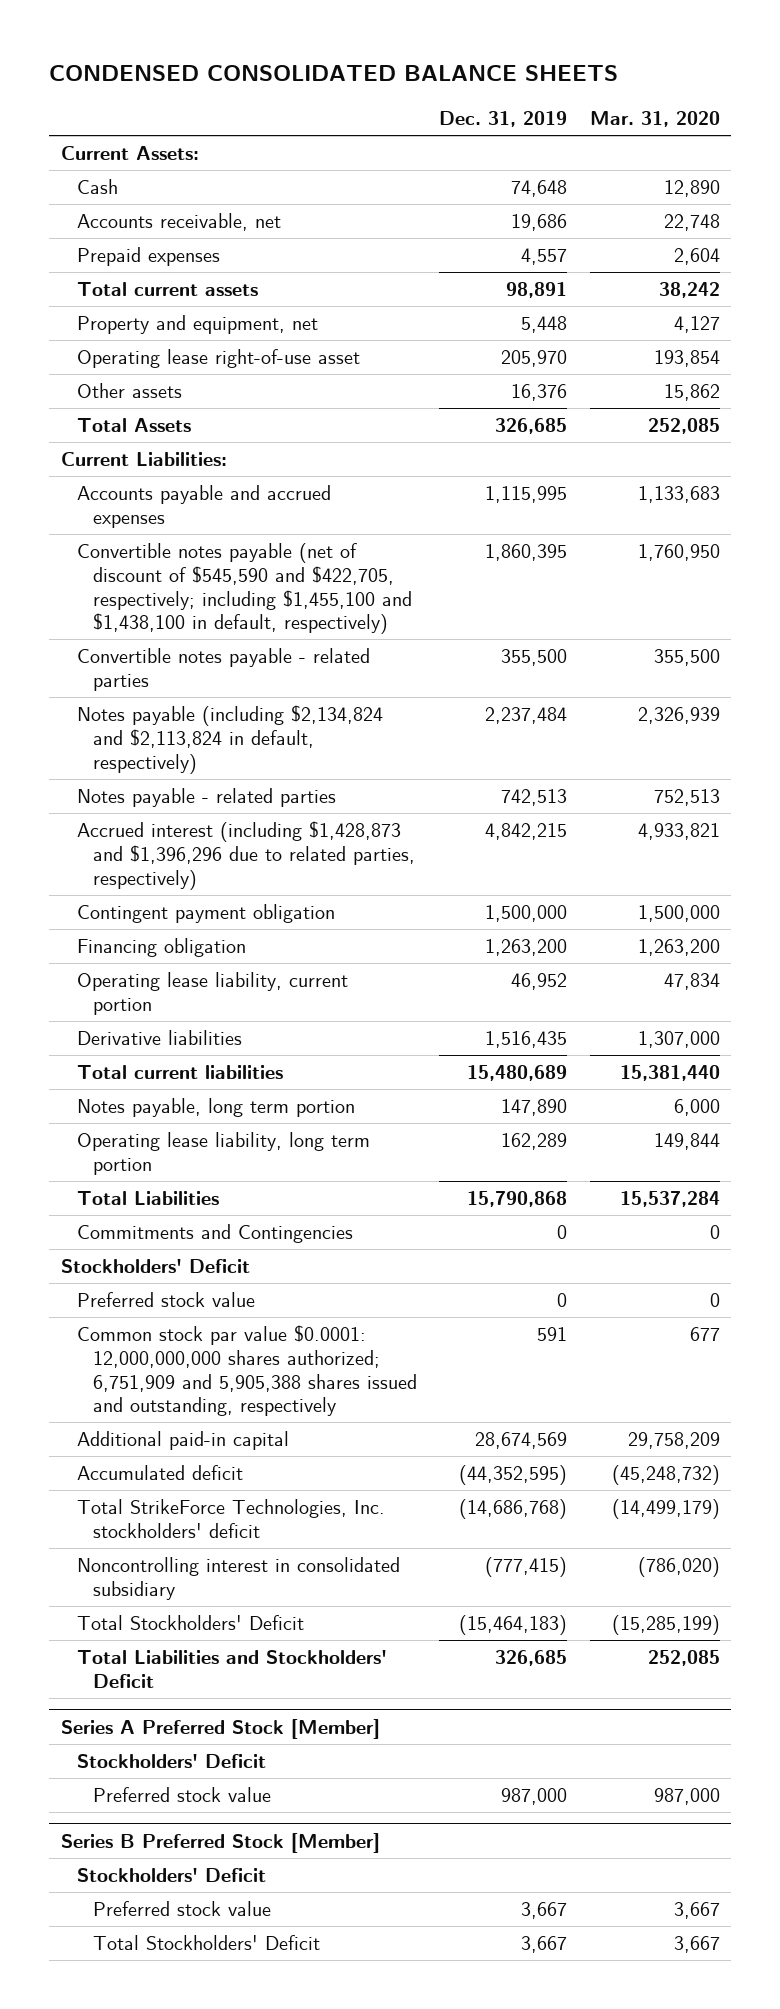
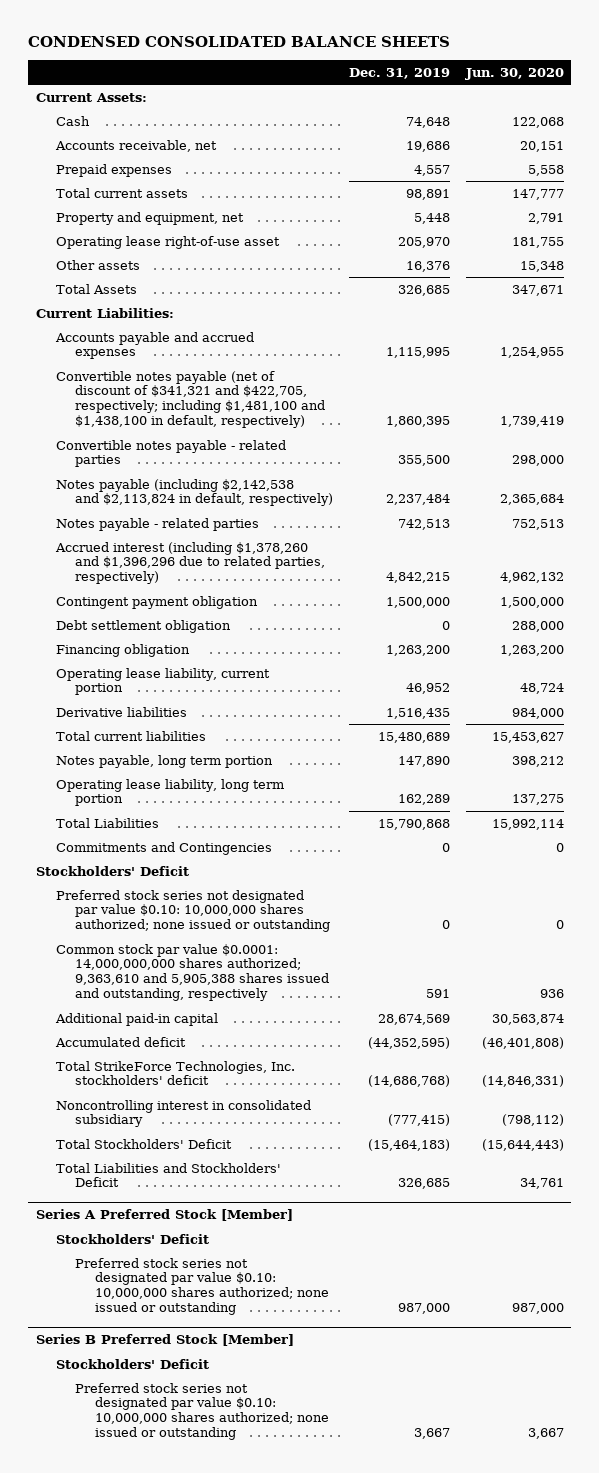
- | Dec. 31, 2019 | Mar. 31, 2020
+ | Dec. 31, 2019 | Jun. 30, 2020
- Convertible notes payable (net of discount of $545,590 and $422,705, respectively; including $1,455,100 and $1,438,100 in default, respectively) | 1,860,395 | 1,760,950
+ Convertible notes payable (net of discount of $341,321 and $422,705, respectively; including $1,481,100 and $1,438,100 in default, respectively) | 1,860,395 | 1,739,419
- Notes payable (including $2,134,824 and $2,113,824 in default, respectively) | 2,237,484 | 2,326,939
+ Notes payable (including $2,142,538 and $2,113,824 in default, respectively) | 2,237,484 | 2,365,684
- Accrued interest (including $1,428,873 and $1,396,296 due to related parties, respectively) | 4,842,215 | 4,933,821
+ Accrued interest (including $1,378,260 and $1,396,296 due to related parties, respectively) | 4,842,215 | 4,962,132
+ Debt settlement obligation | 0 | 288,000
- Preferred stock value | 0 | 0
- Common stock par value $0.0001: 12,000,000,000 shares authorized; 6,751,909 and 5,905,388 shares issued and outstanding, respectively | 591 | 677
+ Preferred stock series not designated par value $0.10: 10,000,000 shares authorized; none issued or outstanding | 0 | 0
+ Common stock par value $0.0001: 14,000,000,000 shares authorized; 9,363,610 and 5,905,388 shares issued and outstanding, respectively | 591 | 936
@ Series A Preferred Stock [Member]
- Preferred stock value | 987,000 | 987,000
+ Preferred stock series not designated par value $0.10: 10,000,000 shares authorized; none issued or outstanding | 987,000 | 987,000
@ Series B Preferred Stock [Member]
- Preferred stock value | 3,667 | 3,667
- Total Stockholders' Deficit | 3,667 | 3,667
+ Preferred stock series not designated par value $0.10: 10,000,000 shares authorized; none issued or outstanding | 3,667 | 3,667

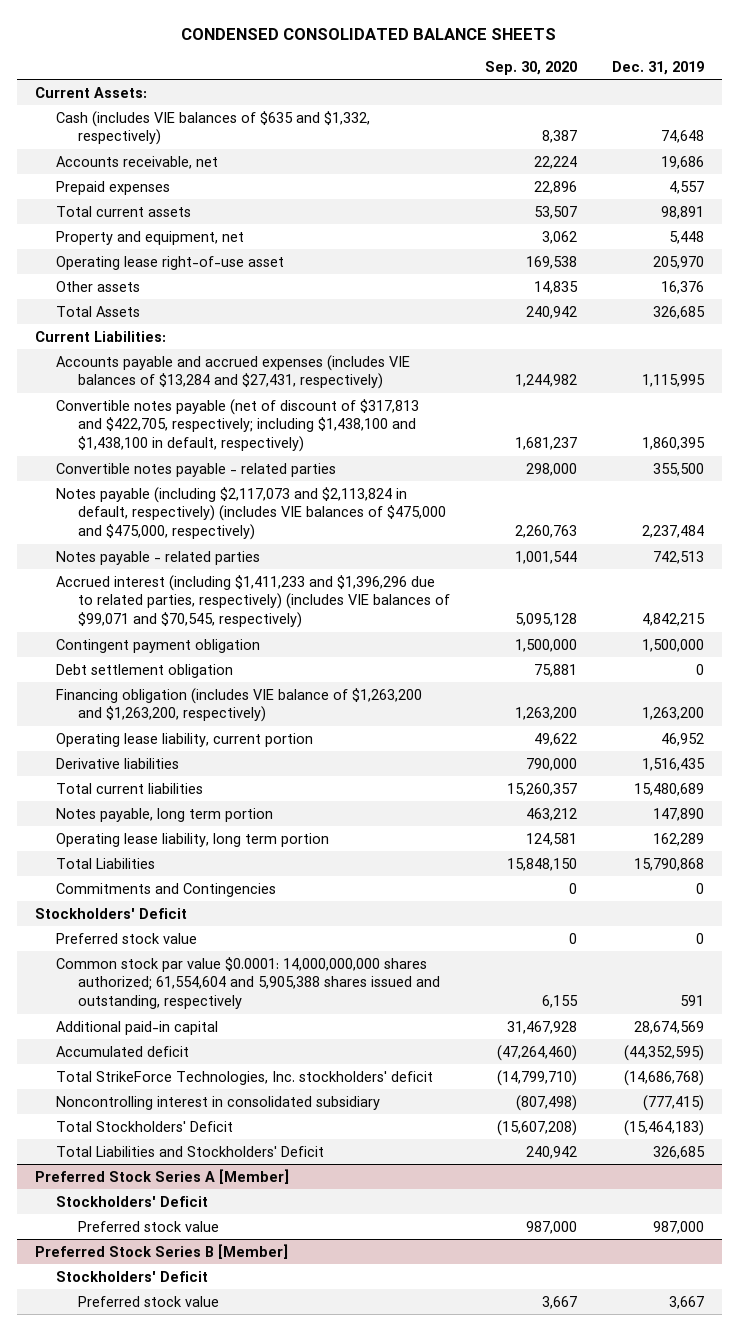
- | Dec. 31, 2019 | Jun. 30, 2020
+ | Sep. 30, 2020 | Dec. 31, 2019
- Cash | 74,648 | 122,068
+ Cash (includes VIE balances of $635 and $1,332, respectively) | 8,387 | 74,648
- Accounts payable and accrued expenses | 1,115,995 | 1,254,955
- Convertible notes payable (net of discount of $341,321 and $422,705, respectively; including $1,481,100 and $1,438,100 in default, respectively) | 1,860,395 | 1,739,419
+ Accounts payable and accrued expenses (includes VIE balances of $13,284 and $27,431, respectively) | 1,244,982 | 1,115,995
+ Convertible notes payable (net of discount of $317,813 and $422,705, respectively; including $1,438,100 and $1,438,100 in default, respectively) | 1,681,237 | 1,860,395
- Notes payable (including $2,142,538 and $2,113,824 in default, respectively) | 2,237,484 | 2,365,684
+ Notes payable (including $2,117,073 and $2,113,824 in default, respectively) (includes VIE balances of $475,000 and $475,000, respectively) | 2,260,763 | 2,237,484
- Accrued interest (including $1,378,260 and $1,396,296 due to related parties, respectively) | 4,842,215 | 4,962,132
+ Accrued interest (including $1,411,233 and $1,396,296 due to related parties, respectively) (includes VIE balances of $99,071 and $70,545, respectively) | 5,095,128 | 4,842,215
- Financing obligation | 1,263,200 | 1,263,200
+ Financing obligation (includes VIE balance of $1,263,200 and $1,263,200, respectively) | 1,263,200 | 1,263,200
- Preferred stock series not designated par value $0.10: 10,000,000 shares authorized; none issued or outstanding | 0 | 0
- Common stock par value $0.0001: 14,000,000,000 shares authorized; 9,363,610 and 5,905,388 shares issued and outstanding, respectively | 591 | 936
+ Preferred stock value | 0 | 0
+ Common stock par value $0.0001: 14,000,000,000 shares authorized; 61,554,604 and 5,905,388 shares issued and outstanding, respectively | 6,155 | 591
- Series A Preferred Stock [Member]
+ Preferred Stock Series A [Member]
- Preferred stock series not designated par value $0.10: 10,000,000 shares authorized; none issued or outstanding | 987,000 | 987,000
- Series B Preferred Stock [Member]
+ Preferred stock value | 987,000 | 987,000
+ Preferred Stock Series B [Member]
- Preferred stock series not designated par value $0.10: 10,000,000 shares authorized; none issued or outstanding | 3,667 | 3,667
+ Preferred stock value | 3,667 | 3,667

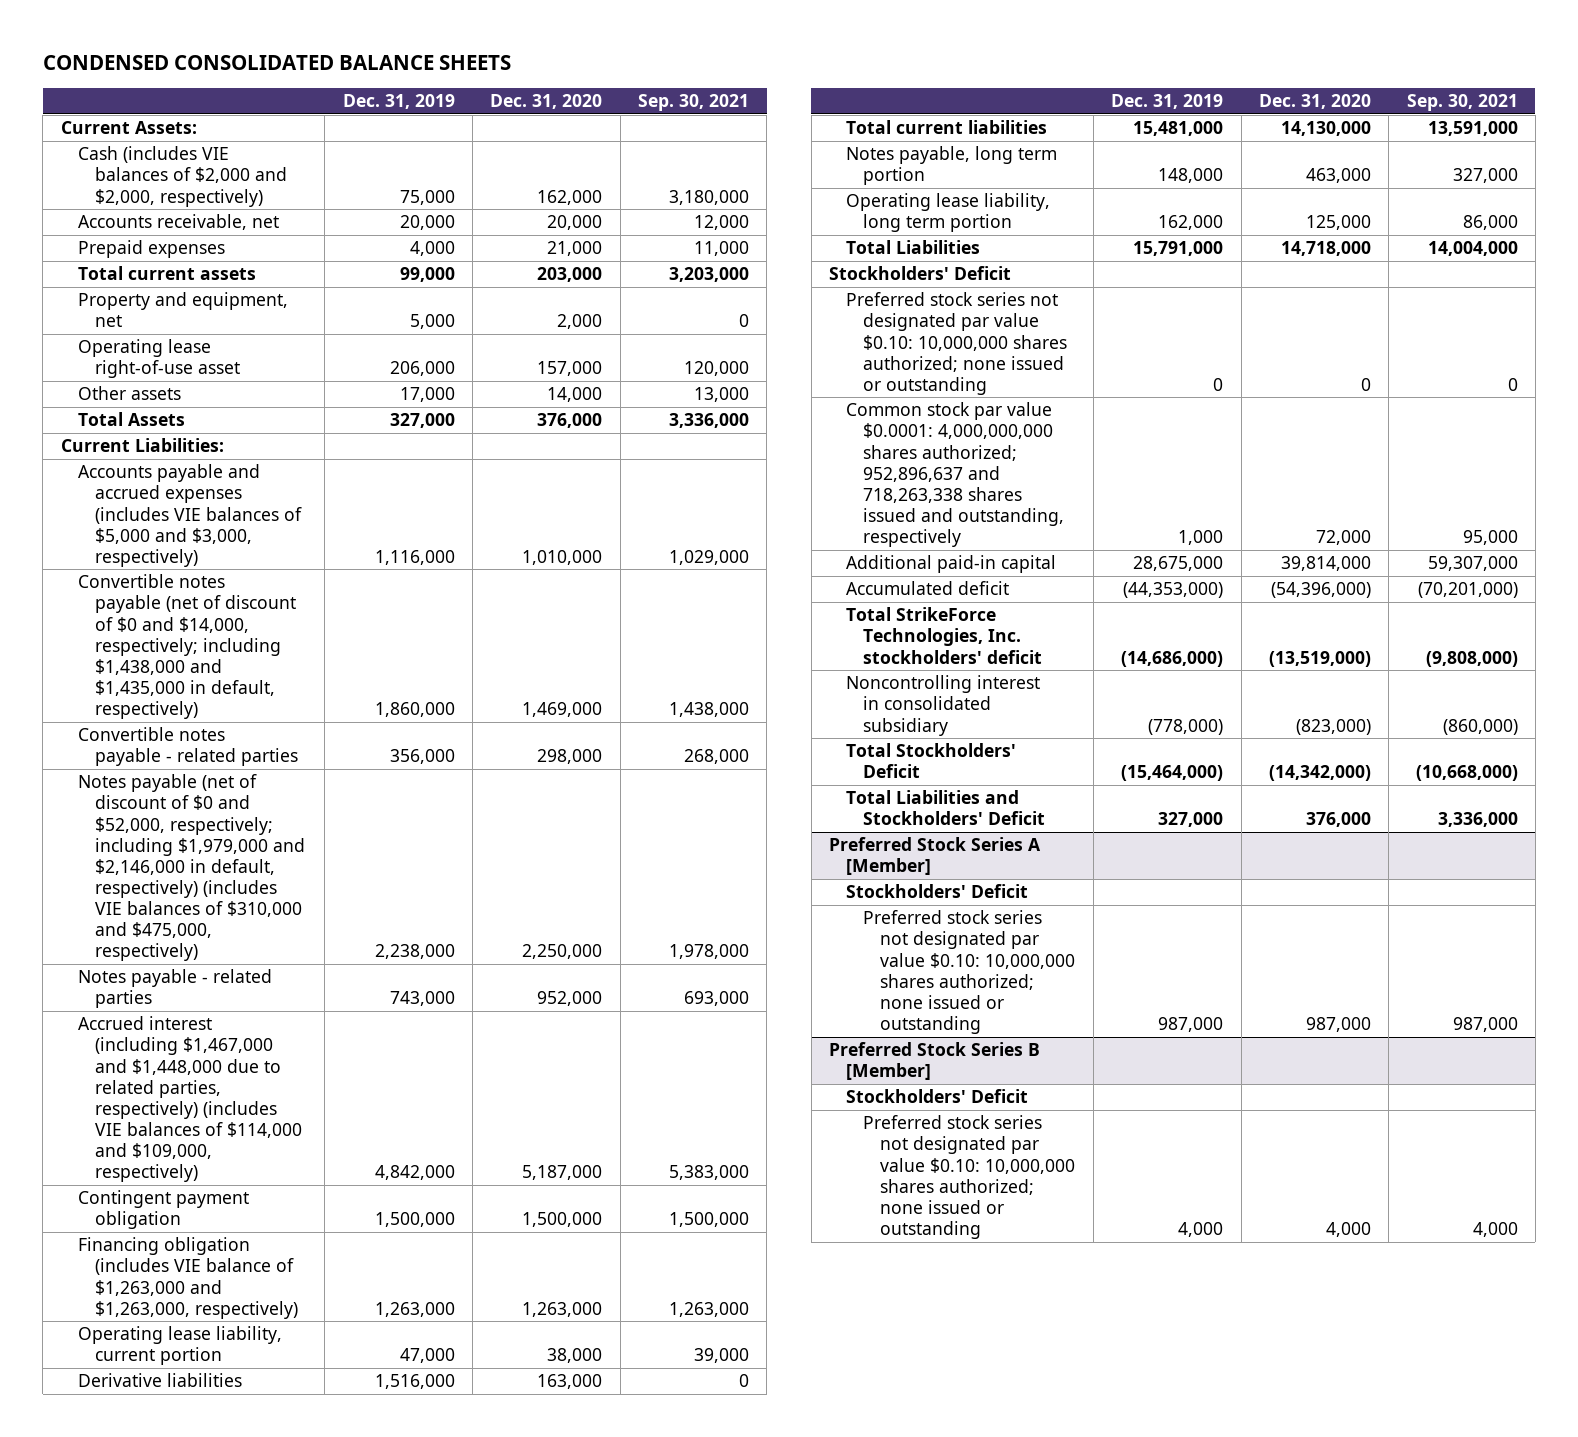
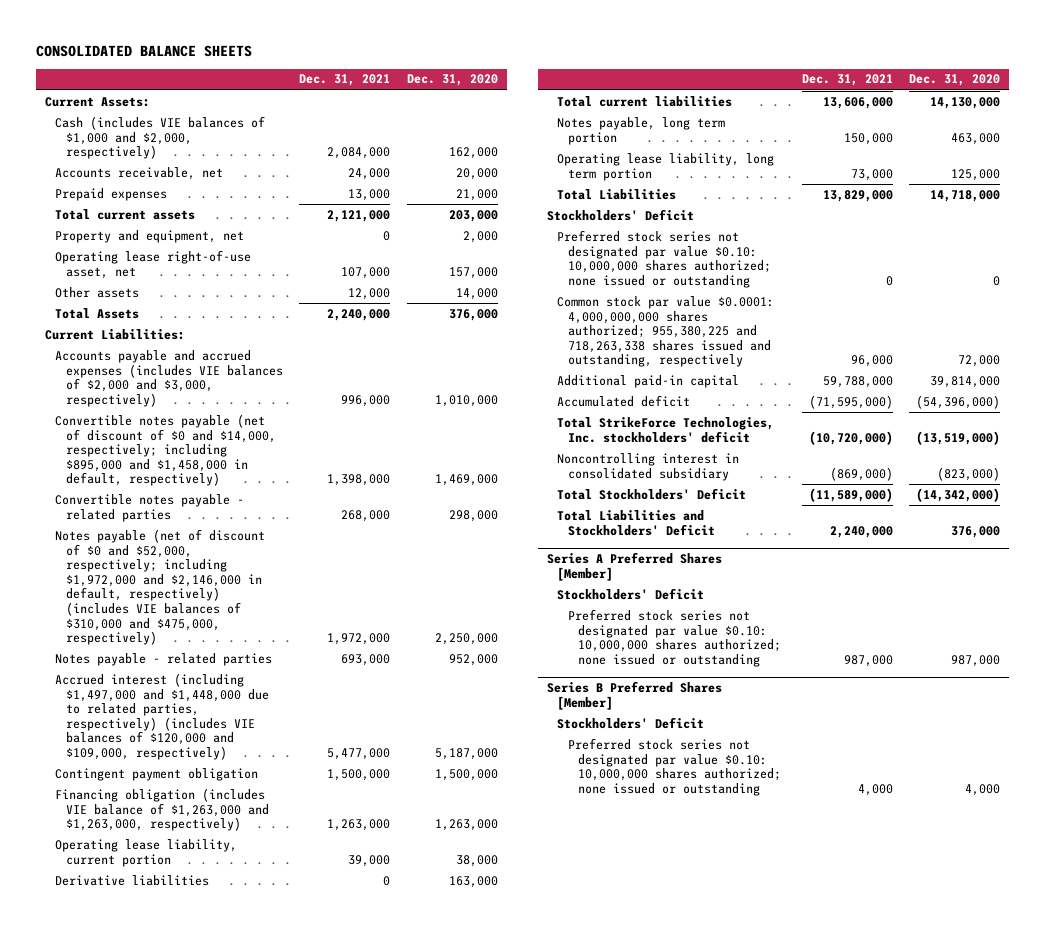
- CONDENSED CONSOLIDATED BALANCE SHEETS
+ CONSOLIDATED BALANCE SHEETS
- | Dec. 31, 2019 | Dec. 31, 2020 | Sep. 30, 2021
+ | Dec. 31, 2021 | Dec. 31, 2020
- Cash (includes VIE balances of $2,000 and $2,000, respectively) | 75,000 | 162,000 | 3,180,000
+ Cash (includes VIE balances of $1,000 and $2,000, respectively) | 2,084,000 | 162,000
- Operating lease right-of-use asset | 206,000 | 157,000 | 120,000
+ Operating lease right-of-use asset, net | 107,000 | 157,000
- Accounts payable and accrued expenses (includes VIE balances of $5,000 and $3,000, respectively) | 1,116,000 | 1,010,000 | 1,029,000
- Convertible notes payable (net of discount of $0 and $14,000, respectively; including $1,438,000 and $1,435,000 in default, respectively) | 1,860,000 | 1,469,000 | 1,438,000
+ Accounts payable and accrued expenses (includes VIE balances of $2,000 and $3,000, respectively) | 996,000 | 1,010,000
+ Convertible notes payable (net of discount of $0 and $14,000, respectively; including $895,000 and $1,458,000 in default, respectively) | 1,398,000 | 1,469,000
- Notes payable (net of discount of $0 and $52,000, respectively; including $1,979,000 and $2,146,000 in default, respectively) (includes VIE balances of $310,000 and $475,000, respectively) | 2,238,000 | 2,250,000 | 1,978,000
+ Notes payable (net of discount of $0 and $52,000, respectively; including $1,972,000 and $2,146,000 in default, respectively) (includes VIE balances of $310,000 and $475,000, respectively) | 1,972,000 | 2,250,000
- Accrued interest (including $1,467,000 and $1,448,000 due to related parties, respectively) (includes VIE balances of $114,000 and $109,000, respectively) | 4,842,000 | 5,187,000 | 5,383,000
+ Accrued interest (including $1,497,000 and $1,448,000 due to related parties, respectively) (includes VIE balances of $120,000 and $109,000, respectively) | 5,477,000 | 5,187,000
- Common stock par value $0.0001: 4,000,000,000 shares authorized; 952,896,637 and 718,263,338 shares issued and outstanding, respectively | 1,000 | 72,000 | 95,000
+ Common stock par value $0.0001: 4,000,000,000 shares authorized; 955,380,225 and 718,263,338 shares issued and outstanding, respectively | 96,000 | 72,000
- Preferred Stock Series A [Member]
+ Series A Preferred Shares [Member]
- Preferred Stock Series B [Member]
+ Series B Preferred Shares [Member]

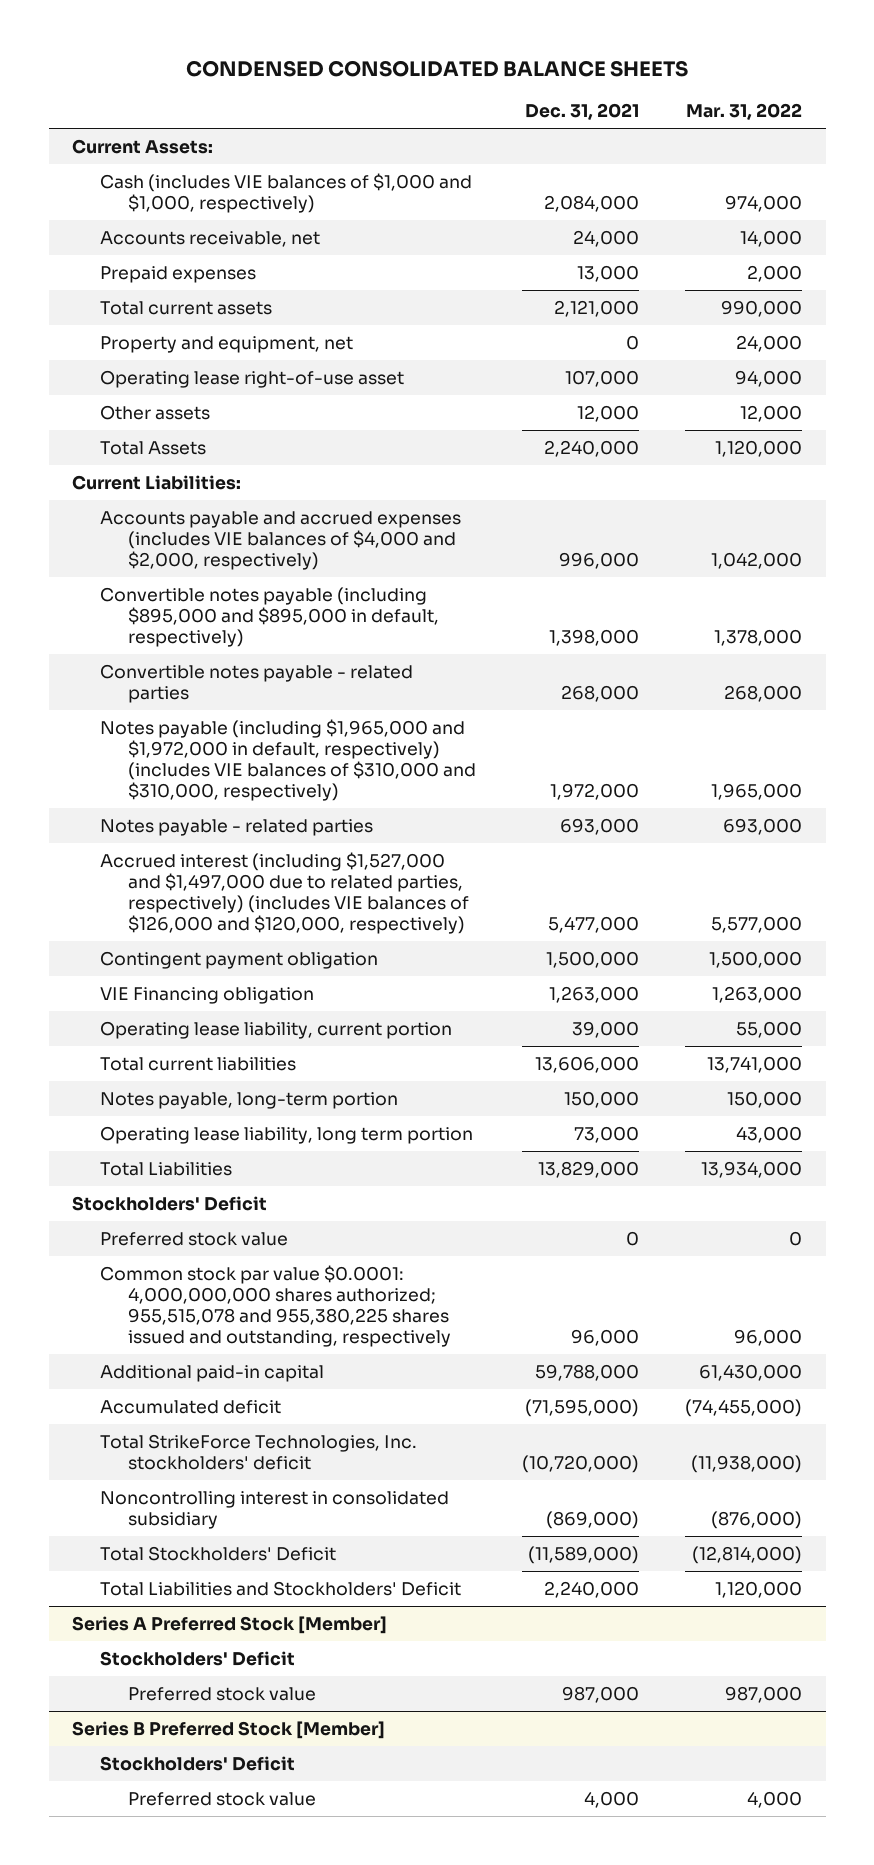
- CONSOLIDATED BALANCE SHEETS
+ CONDENSED CONSOLIDATED BALANCE SHEETS
- | Dec. 31, 2021 | Dec. 31, 2020
+ | Dec. 31, 2021 | Mar. 31, 2022
- Cash (includes VIE balances of $1,000 and $2,000, respectively) | 2,084,000 | 162,000
+ Cash (includes VIE balances of $1,000 and $1,000, respectively) | 2,084,000 | 974,000
- Operating lease right-of-use asset, net | 107,000 | 157,000
+ Operating lease right-of-use asset | 107,000 | 94,000
- Accounts payable and accrued expenses (includes VIE balances of $2,000 and $3,000, respectively) | 996,000 | 1,010,000
- Convertible notes payable (net of discount of $0 and $14,000, respectively; including $895,000 and $1,458,000 in default, respectively) | 1,398,000 | 1,469,000
+ Accounts payable and accrued expenses (includes VIE balances of $4,000 and $2,000, respectively) | 996,000 | 1,042,000
+ Convertible notes payable (including $895,000 and $895,000 in default, respectively) | 1,398,000 | 1,378,000
- Notes payable (net of discount of $0 and $52,000, respectively; including $1,972,000 and $2,146,000 in default, respectively) (includes VIE balances of $310,000 and $475,000, respectively) | 1,972,000 | 2,250,000
+ Notes payable (including $1,965,000 and $1,972,000 in default, respectively) (includes VIE balances of $310,000 and $310,000, respectively) | 1,972,000 | 1,965,000
- Accrued interest (including $1,497,000 and $1,448,000 due to related parties, respectively) (includes VIE balances of $120,000 and $109,000, respectively) | 5,477,000 | 5,187,000
+ Accrued interest (including $1,527,000 and $1,497,000 due to related parties, respectively) (includes VIE balances of $126,000 and $120,000, respectively) | 5,477,000 | 5,577,000
- Financing obligation (includes VIE balance of $1,263,000 and $1,263,000, respectively) | 1,263,000 | 1,263,000
+ VIE Financing obligation | 1,263,000 | 1,263,000
- Derivative liabilities | 0 | 163,000
- Notes payable, long term portion | 150,000 | 463,000
+ Notes payable, long-term portion | 150,000 | 150,000
- Preferred stock series not designated par value $0.10: 10,000,000 shares authorized; none issued or outstanding | 0 | 0
- Common stock par value $0.0001: 4,000,000,000 shares authorized; 955,380,225 and 718,263,338 shares issued and outstanding, respectively | 96,000 | 72,000
+ Preferred stock value | 0 | 0
+ Common stock par value $0.0001: 4,000,000,000 shares authorized; 955,515,078 and 955,380,225 shares issued and outstanding, respectively | 96,000 | 96,000
- Series A Preferred Shares [Member]
+ Series A Preferred Stock [Member]
- Preferred stock series not designated par value $0.10: 10,000,000 shares authorized; none issued or outstanding | 987,000 | 987,000
- Series B Preferred Shares [Member]
+ Preferred stock value | 987,000 | 987,000
+ Series B Preferred Stock [Member]
- Preferred stock series not designated par value $0.10: 10,000,000 shares authorized; none issued or outstanding | 4,000 | 4,000
+ Preferred stock value | 4,000 | 4,000

